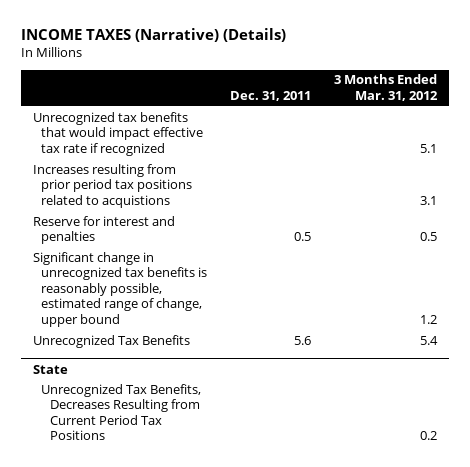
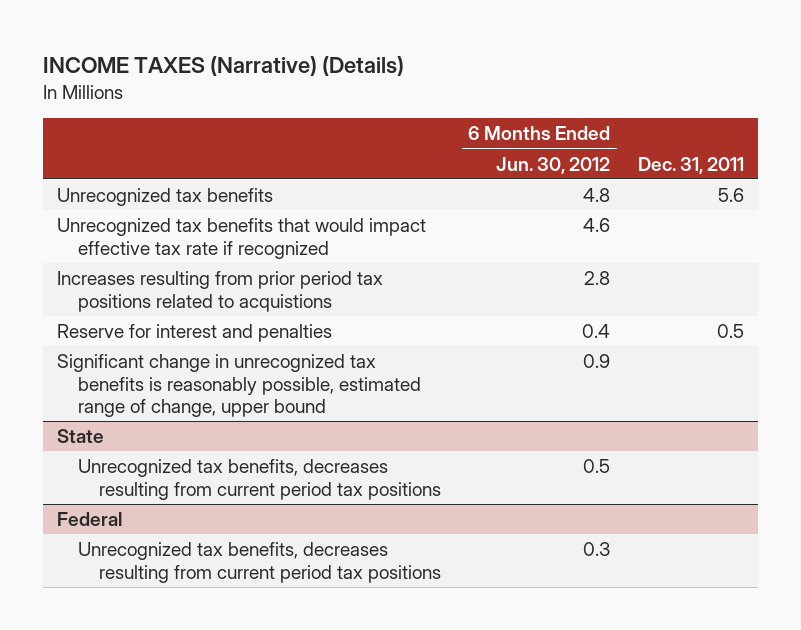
- | Dec. 31, 2011 | 3 Months Ended Mar. 31, 2012
+ | 6 Months Ended Jun. 30, 2012 | Dec. 31, 2011
+ Unrecognized tax benefits | 4.8 | 5.6
- Unrecognized Tax Benefits | 5.6 | 5.4
@ State
- Unrecognized Tax Benefits, Decreases Resulting from Current Period Tax Positions | | 0.2
+ Unrecognized tax benefits, decreases resulting from current period tax positions | 0.5 |
+ Federal
+ Unrecognized tax benefits, decreases resulting from current period tax positions | 0.3 |

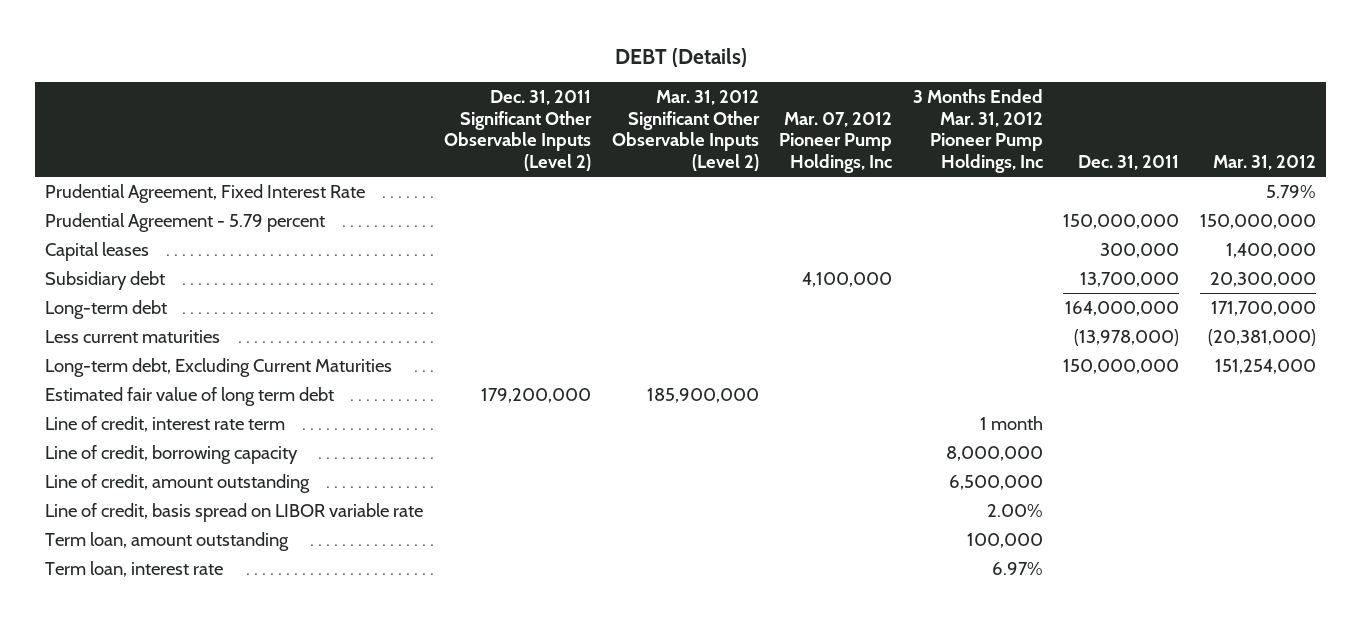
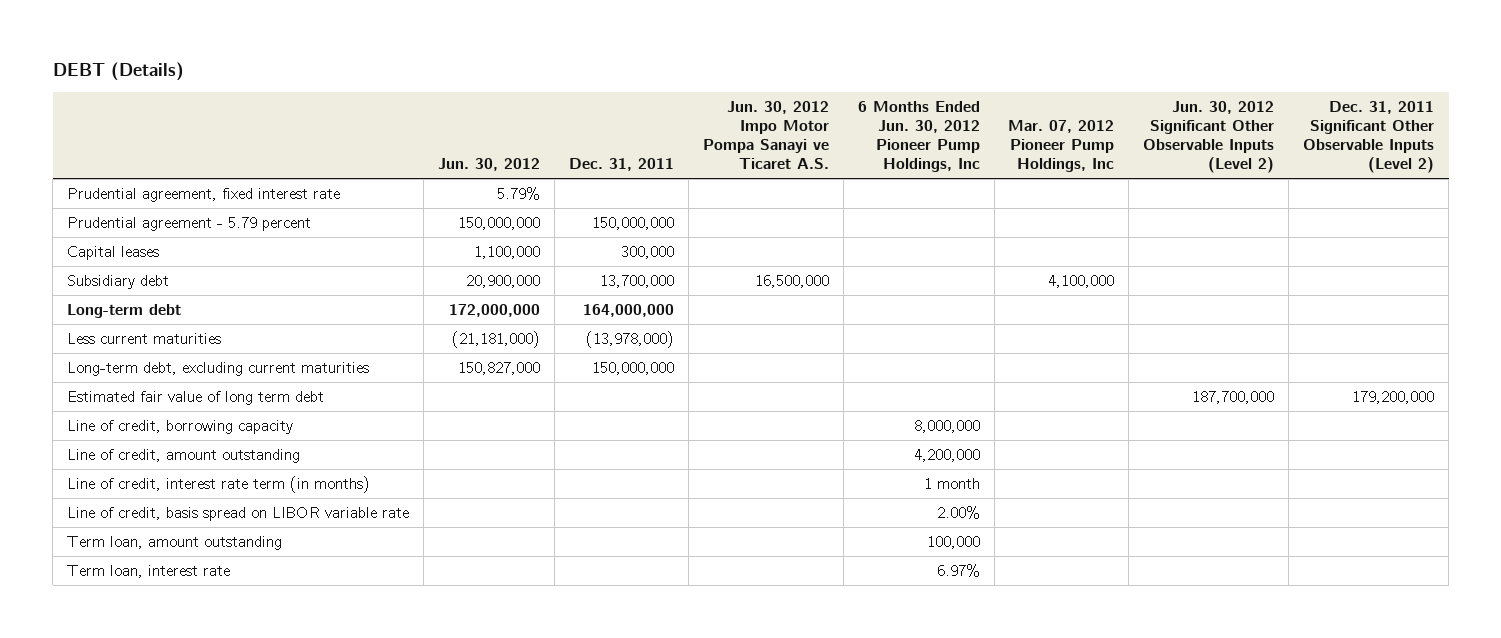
- | Dec. 31, 2011 Significant Other Observable Inputs (Level 2) | Mar. 31, 2012 Significant Other Observable Inputs (Level 2) | Mar. 07, 2012 Pioneer Pump Holdings, Inc | 3 Months Ended Mar. 31, 2012 Pioneer Pump Holdings, Inc | Dec. 31, 2011 | Mar. 31, 2012
+ | Jun. 30, 2012 | Dec. 31, 2011 | Jun. 30, 2012 Impo Motor Pompa Sanayi ve Ticaret A.S. | 6 Months Ended Jun. 30, 2012 Pioneer Pump Holdings, Inc | Mar. 07, 2012 Pioneer Pump Holdings, Inc | Jun. 30, 2012 Significant Other Observable Inputs (Level 2) | Dec. 31, 2011 Significant Other Observable Inputs (Level 2)
- Prudential Agreement, Fixed Interest Rate | | | | | | 5.79%
- Prudential Agreement - 5.79 percent | | | | | 150,000,000 | 150,000,000
+ Prudential agreement, fixed interest rate | 5.79% | | | | | |
+ Prudential agreement - 5.79 percent | 150,000,000 | 150,000,000 | | | | |
- Long-term debt, Excluding Current Maturities | | | | | 150,000,000 | 151,254,000
+ Long-term debt, excluding current maturities | 150,827,000 | 150,000,000 | | | | |
- Line of credit, interest rate term | | | | 1 month | |
+ Line of credit, interest rate term (in months) | | | | 1 month | | |

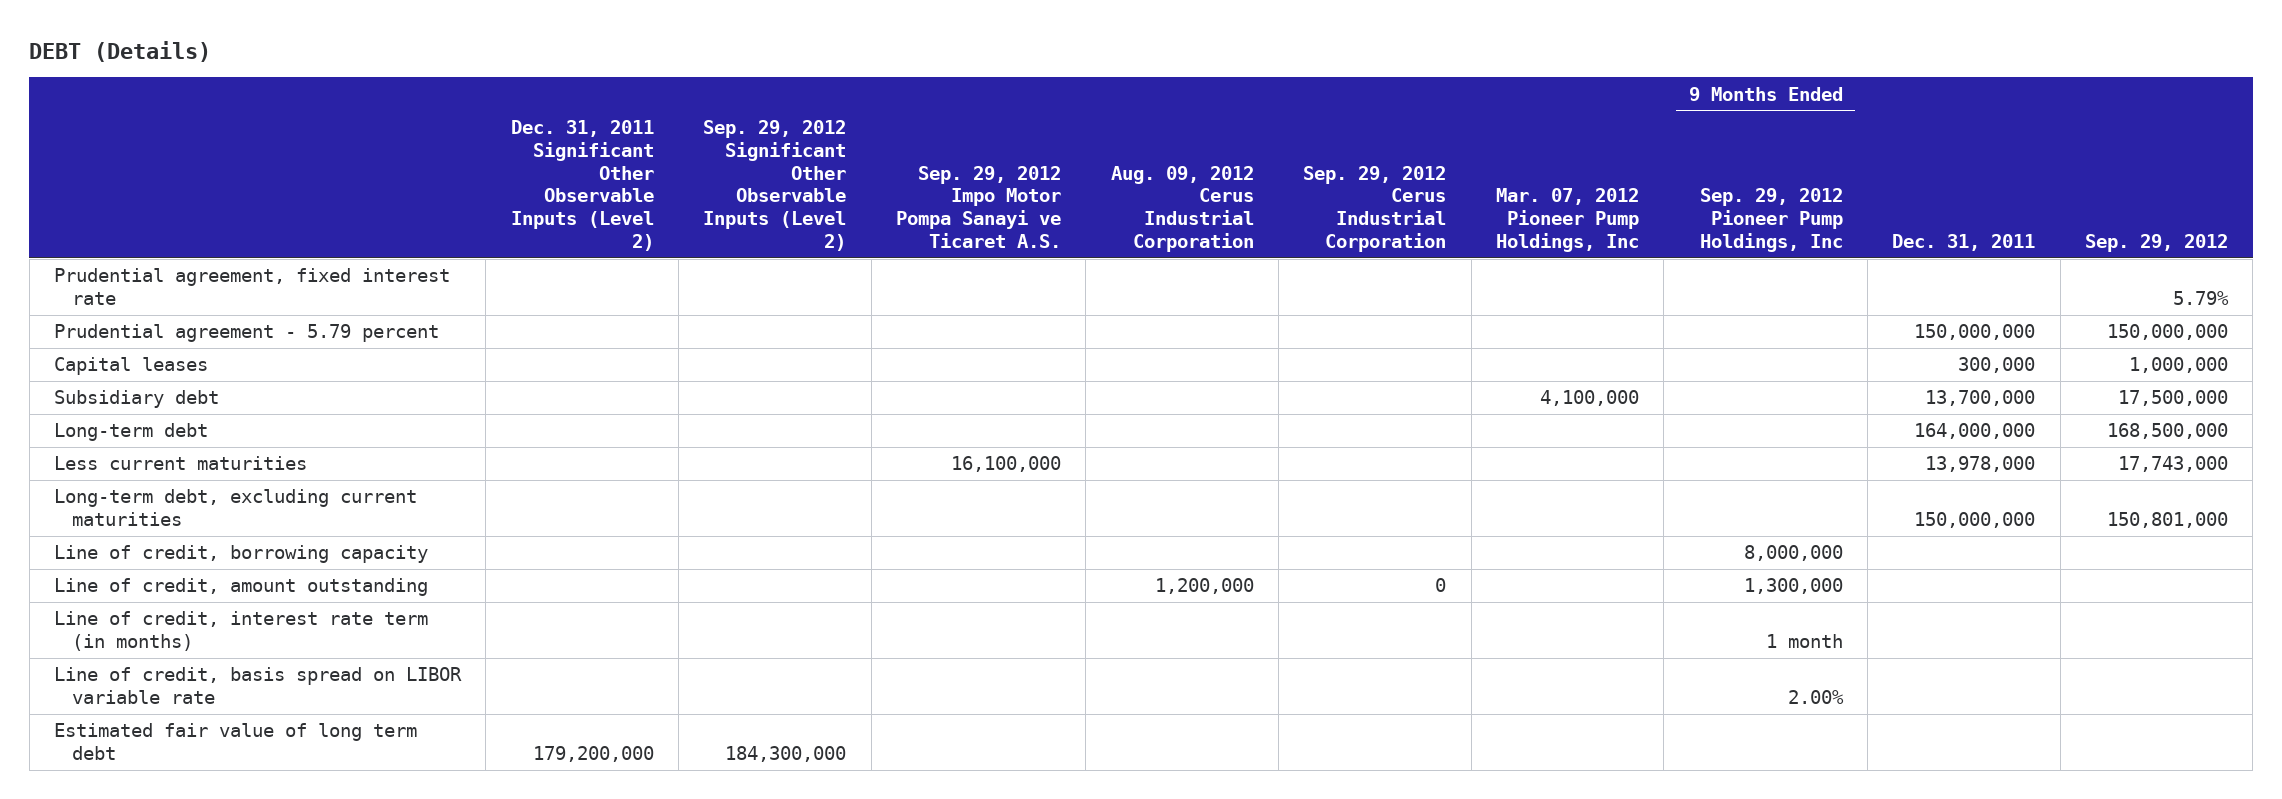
- | Jun. 30, 2012 | Dec. 31, 2011 | Jun. 30, 2012 Impo Motor Pompa Sanayi ve Ticaret A.S. | 6 Months Ended Jun. 30, 2012 Pioneer Pump Holdings, Inc | Mar. 07, 2012 Pioneer Pump Holdings, Inc | Jun. 30, 2012 Significant Other Observable Inputs (Level 2) | Dec. 31, 2011 Significant Other Observable Inputs (Level 2)
+ | Dec. 31, 2011 Significant Other Observable Inputs (Level 2) | Sep. 29, 2012 Significant Other Observable Inputs (Level 2) | Sep. 29, 2012 Impo Motor Pompa Sanayi ve Ticaret A.S. | Aug. 09, 2012 Cerus Industrial Corporation | Sep. 29, 2012 Cerus Industrial Corporation | Mar. 07, 2012 Pioneer Pump Holdings, Inc | 9 Months Ended Sep. 29, 2012 Pioneer Pump Holdings, Inc | Dec. 31, 2011 | Sep. 29, 2012
- Less current maturities | (21,181,000) | (13,978,000) | | | | |
+ Less current maturities | | | 16,100,000 | | | | | 13,978,000 | 17,743,000
- Term loan, amount outstanding | | | | 100,000 | | |
- Term loan, interest rate | | | | 6.97% | | |
moved down: Estimated fair value of long term debt | 179,200,000 | 184,300,000 | | | | | | |

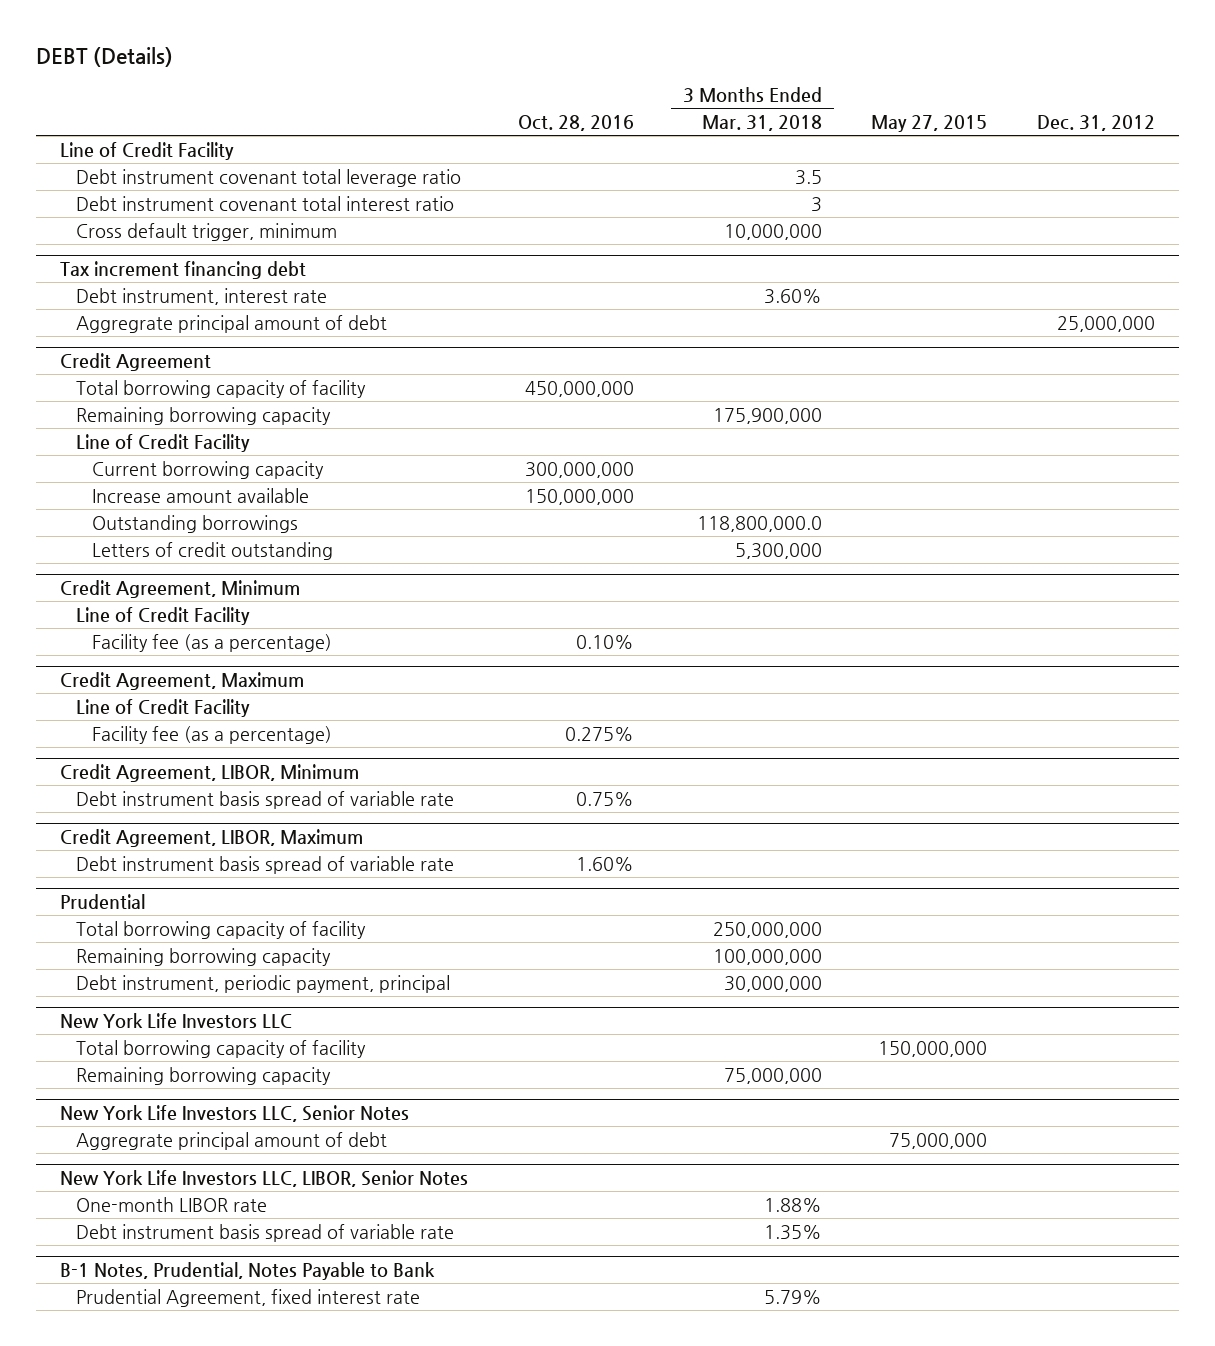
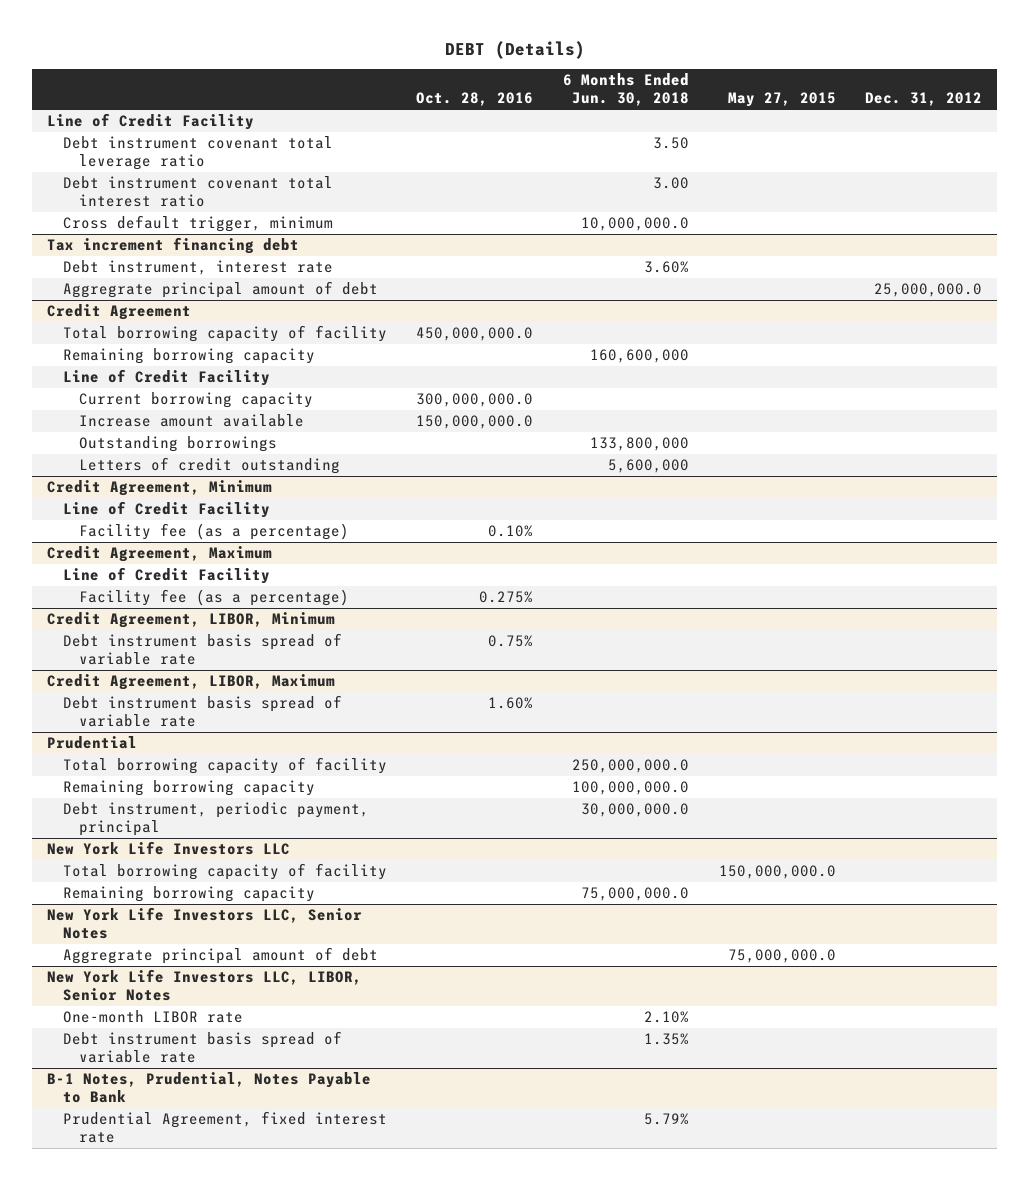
- | Oct. 28, 2016 | 3 Months Ended Mar. 31, 2018 | May 27, 2015 | Dec. 31, 2012
+ | Oct. 28, 2016 | 6 Months Ended Jun. 30, 2018 | May 27, 2015 | Dec. 31, 2012
@ Tax increment financing debt
- Aggregrate principal amount of debt | | | | 25,000,000
+ Aggregrate principal amount of debt | | | | 25,000,000.0
@ Credit Agreement
- Total borrowing capacity of facility | 450,000,000 | | |
+ Total borrowing capacity of facility | 450,000,000.0 | | |
- Current borrowing capacity | 300,000,000 | | |
- Increase amount available | 150,000,000 | | |
+ Current borrowing capacity | 300,000,000.0 | | |
+ Increase amount available | 150,000,000.0 | | |
@ New York Life Investors LLC
- Total borrowing capacity of facility | | | 150,000,000 |
+ Total borrowing capacity of facility | | | 150,000,000.0 |
@ New York Life Investors LLC, Senior Notes
- Aggregrate principal amount of debt | | | 75,000,000 |
+ Aggregrate principal amount of debt | | | 75,000,000.0 |

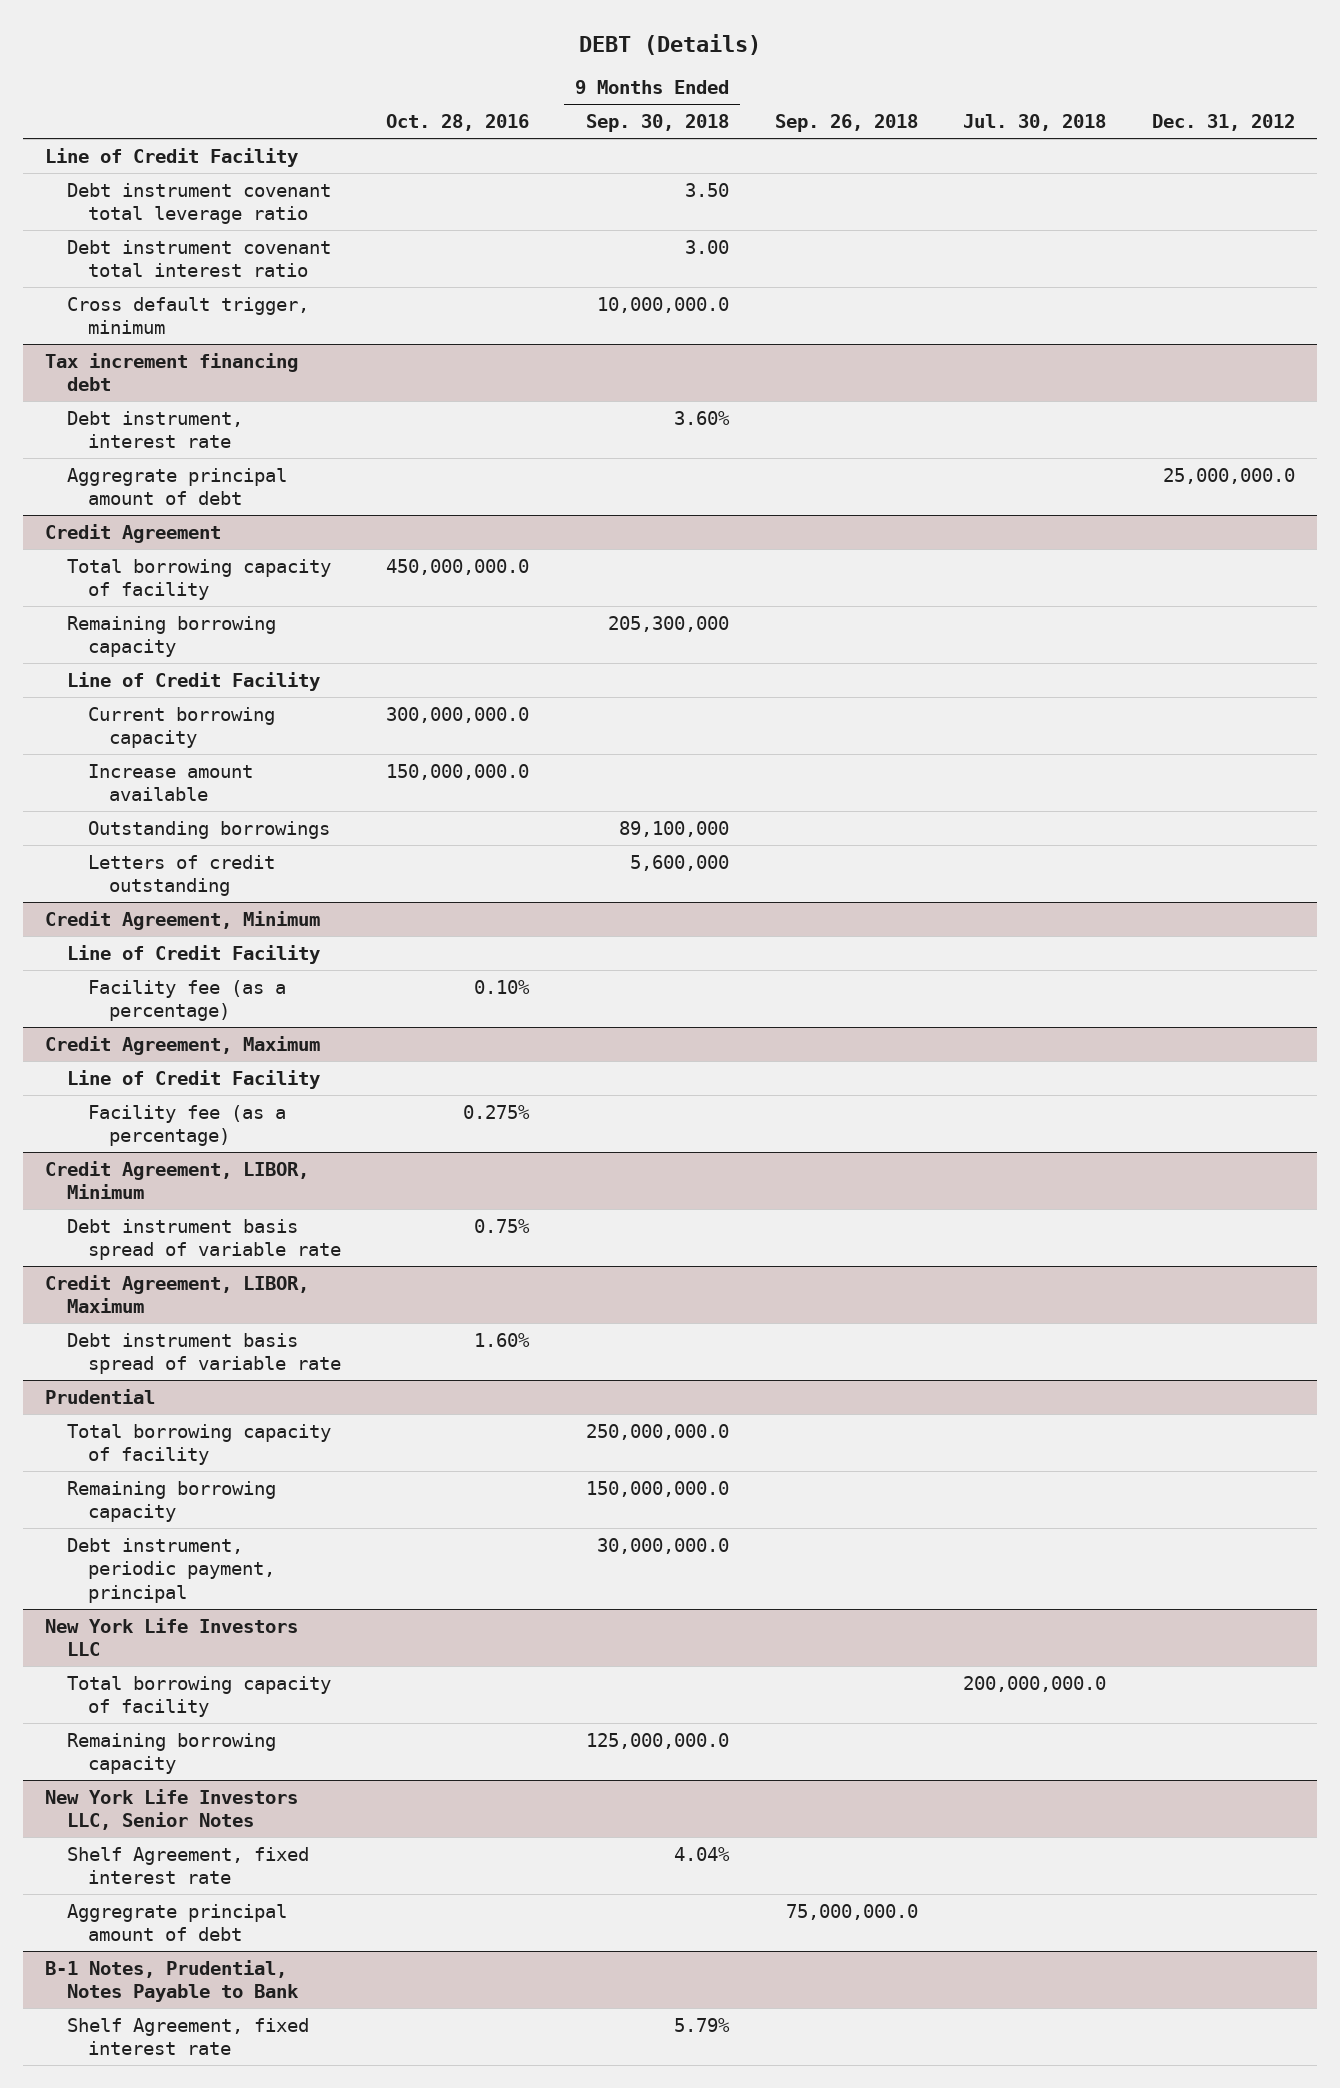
- | Oct. 28, 2016 | 6 Months Ended Jun. 30, 2018 | May 27, 2015 | Dec. 31, 2012
+ | Oct. 28, 2016 | 9 Months Ended Sep. 30, 2018 | Sep. 26, 2018 | Jul. 30, 2018 | Dec. 31, 2012
@ New York Life Investors LLC, Senior Notes
+ Shelf Agreement, fixed interest rate | | 4.04% | | |
- New York Life Investors LLC, LIBOR, Senior Notes
- One-month LIBOR rate | | 2.10% | |
- Debt instrument basis spread of variable rate | | 1.35% | |
@ B-1 Notes, Prudential, Notes Payable to Bank
- Prudential Agreement, fixed interest rate | | 5.79% | |
+ Shelf Agreement, fixed interest rate | | 5.79% | | |

